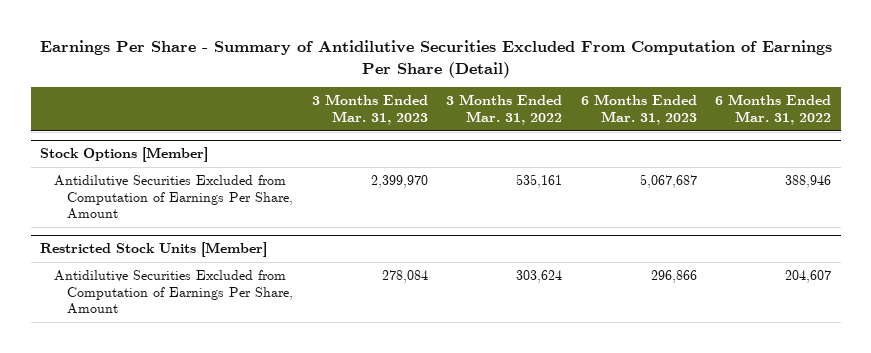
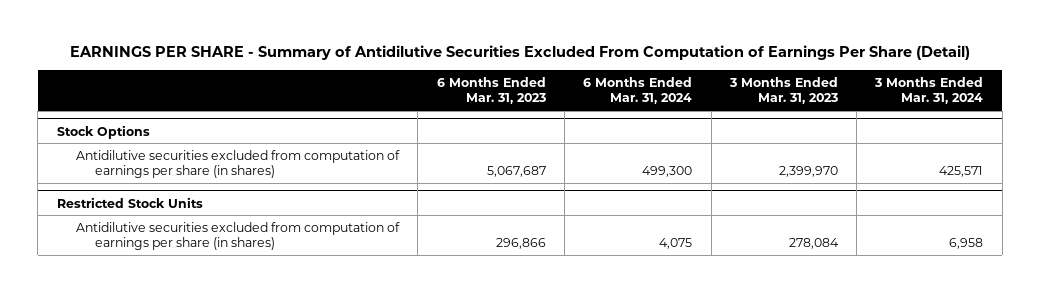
- Earnings Per Share - Summary of Antidilutive Securities Excluded From Computation of Earnings Per Share (Detail)
+ EARNINGS PER SHARE - Summary of Antidilutive Securities Excluded From Computation of Earnings Per Share (Detail)
- | 3 Months Ended Mar. 31, 2023 | 3 Months Ended Mar. 31, 2022 | 6 Months Ended Mar. 31, 2023 | 6 Months Ended Mar. 31, 2022
+ | 6 Months Ended Mar. 31, 2023 | 6 Months Ended Mar. 31, 2024 | 3 Months Ended Mar. 31, 2023 | 3 Months Ended Mar. 31, 2024
- Stock Options [Member]
- Antidilutive Securities Excluded from Computation of Earnings Per Share, Amount | 2,399,970 | 535,161 | 5,067,687 | 388,946
- Restricted Stock Units [Member]
- Antidilutive Securities Excluded from Computation of Earnings Per Share, Amount | 278,084 | 303,624 | 296,866 | 204,607
+ Stock Options
+ Antidilutive securities excluded from computation of earnings per share (in shares) | 5,067,687 | 499,300 | 2,399,970 | 425,571
+ Restricted Stock Units
+ Antidilutive securities excluded from computation of earnings per share (in shares) | 296,866 | 4,075 | 278,084 | 6,958

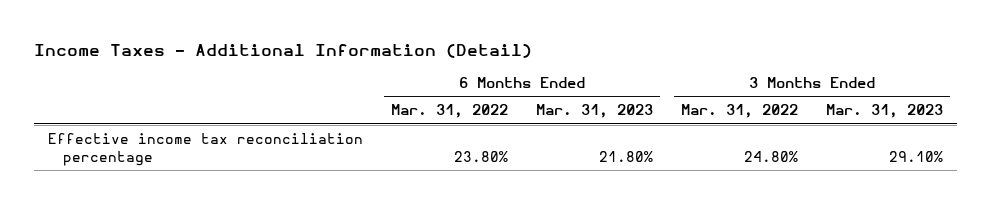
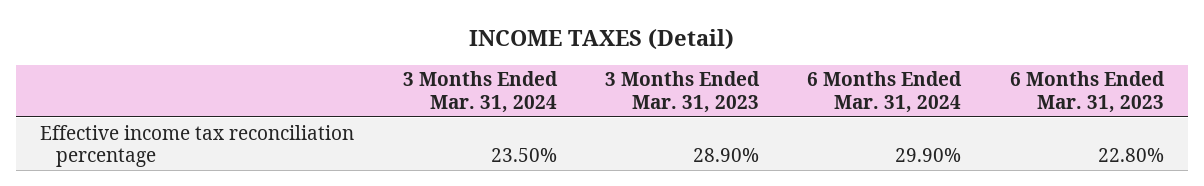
- Income Taxes - Additional Information (Detail)
+ INCOME TAXES (Detail)
- | 6 Months Ended Mar. 31, 2022 | 6 Months Ended Mar. 31, 2023 | 3 Months Ended Mar. 31, 2022 | 3 Months Ended Mar. 31, 2023
+ | 3 Months Ended Mar. 31, 2024 | 3 Months Ended Mar. 31, 2023 | 6 Months Ended Mar. 31, 2024 | 6 Months Ended Mar. 31, 2023
- Effective income tax reconciliation percentage | 23.80% | 21.80% | 24.80% | 29.10%
+ Effective income tax reconciliation percentage | 23.50% | 28.90% | 29.90% | 22.80%

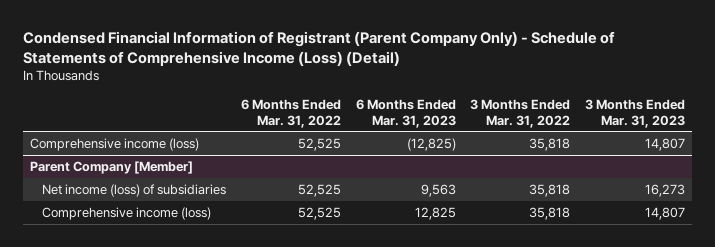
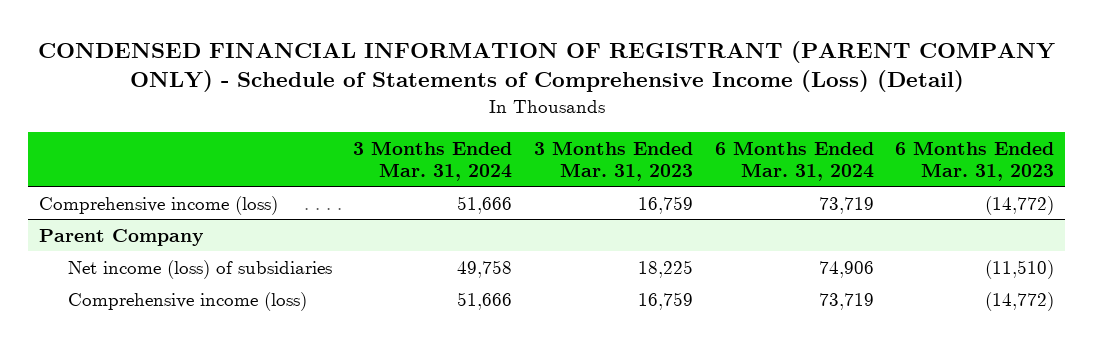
- Condensed Financial Information of Registrant (Parent Company Only) - Schedule of Statements of Comprehensive Income (Loss) (Detail)
+ CONDENSED FINANCIAL INFORMATION OF REGISTRANT (PARENT COMPANY ONLY) - Schedule of Statements of Comprehensive Income (Loss) (Detail)
- | 6 Months Ended Mar. 31, 2022 | 6 Months Ended Mar. 31, 2023 | 3 Months Ended Mar. 31, 2022 | 3 Months Ended Mar. 31, 2023
+ | 3 Months Ended Mar. 31, 2024 | 3 Months Ended Mar. 31, 2023 | 6 Months Ended Mar. 31, 2024 | 6 Months Ended Mar. 31, 2023
- Comprehensive income (loss) | 52,525 | (12,825) | 35,818 | 14,807
- Parent Company [Member]
- Net income (loss) of subsidiaries | 52,525 | 9,563 | 35,818 | 16,273
- Comprehensive income (loss) | 52,525 | 12,825 | 35,818 | 14,807
+ Comprehensive income (loss) | 51,666 | 16,759 | 73,719 | (14,772)
+ Parent Company
+ Net income (loss) of subsidiaries | 49,758 | 18,225 | 74,906 | (11,510)
+ Comprehensive income (loss) | 51,666 | 16,759 | 73,719 | (14,772)

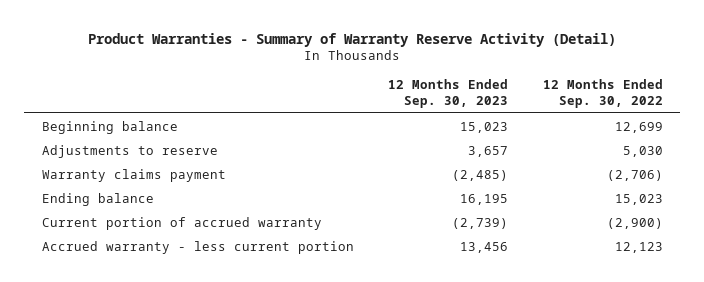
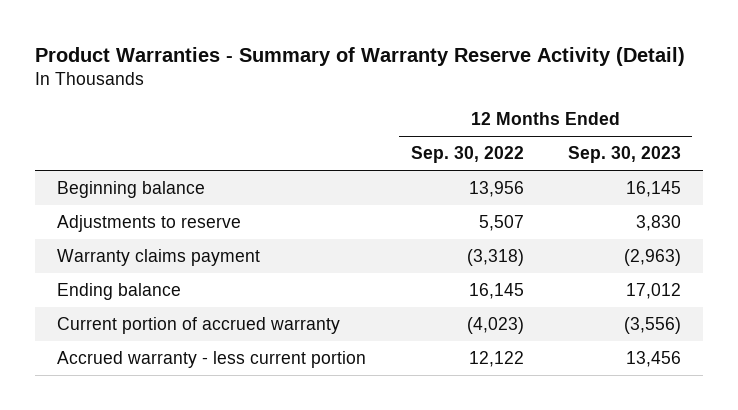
- | 12 Months Ended Sep. 30, 2023 | 12 Months Ended Sep. 30, 2022
+ | 12 Months Ended Sep. 30, 2022 | 12 Months Ended Sep. 30, 2023
- Beginning balance | 15,023 | 12,699
- Adjustments to reserve | 3,657 | 5,030
- Warranty claims payment | (2,485) | (2,706)
- Ending balance | 16,195 | 15,023
- Current portion of accrued warranty | (2,739) | (2,900)
- Accrued warranty - less current portion | 13,456 | 12,123
+ Beginning balance | 13,956 | 16,145
+ Adjustments to reserve | 5,507 | 3,830
+ Warranty claims payment | (3,318) | (2,963)
+ Ending balance | 16,145 | 17,012
+ Current portion of accrued warranty | (4,023) | (3,556)
+ Accrued warranty - less current portion | 12,122 | 13,456

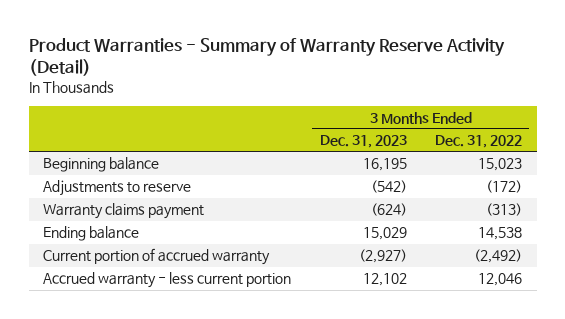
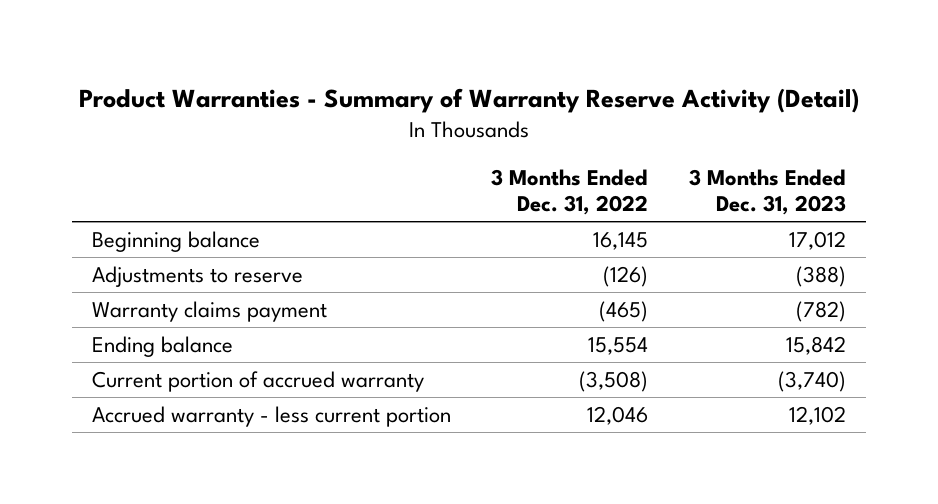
- | 3 Months Ended Dec. 31, 2023 | 3 Months Ended Dec. 31, 2022
+ | 3 Months Ended Dec. 31, 2022 | 3 Months Ended Dec. 31, 2023
- Beginning balance | 16,195 | 15,023
- Adjustments to reserve | (542) | (172)
- Warranty claims payment | (624) | (313)
- Ending balance | 15,029 | 14,538
- Current portion of accrued warranty | (2,927) | (2,492)
+ Beginning balance | 16,145 | 17,012
+ Adjustments to reserve | (126) | (388)
+ Warranty claims payment | (465) | (782)
+ Ending balance | 15,554 | 15,842
+ Current portion of accrued warranty | (3,508) | (3,740)

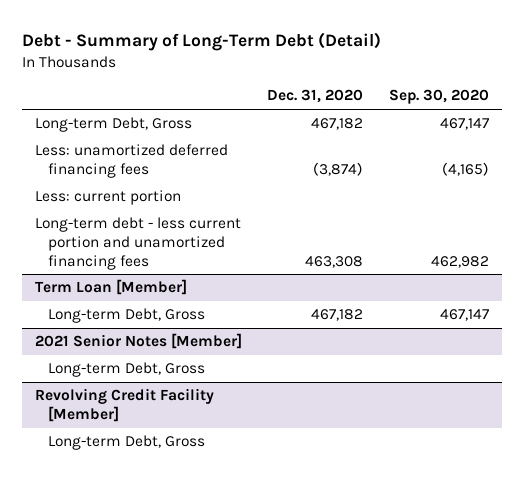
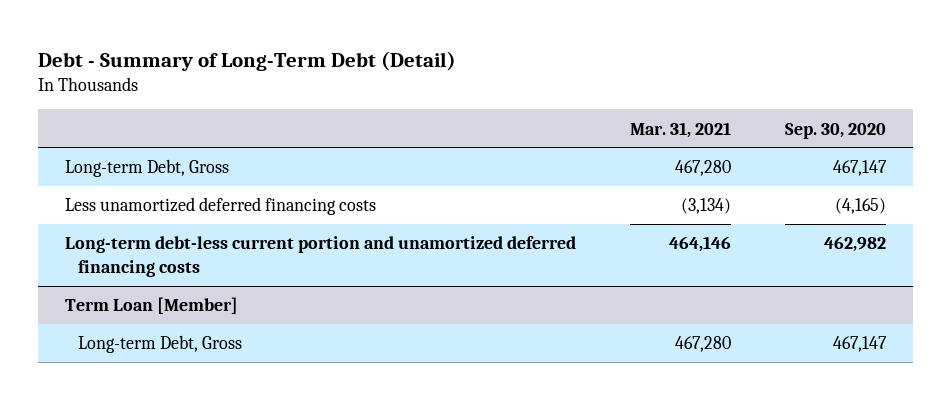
- | Dec. 31, 2020 | Sep. 30, 2020
+ | Mar. 31, 2021 | Sep. 30, 2020
- Less: unamortized deferred financing fees | (3,874) | (4,165)
- Less: current portion
- Long-term debt - less current portion and unamortized financing fees | 463,308 | 462,982
+ Less unamortized deferred financing costs | (3,134) | (4,165)
+ Long-term debt-less current portion and unamortized deferred financing costs | 464,146 | 462,982
- 2021 Senior Notes [Member]
- Long-term Debt, Gross
- Revolving Credit Facility [Member]
- Long-term Debt, Gross

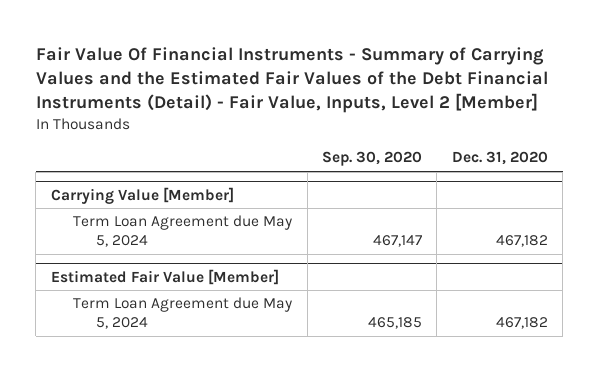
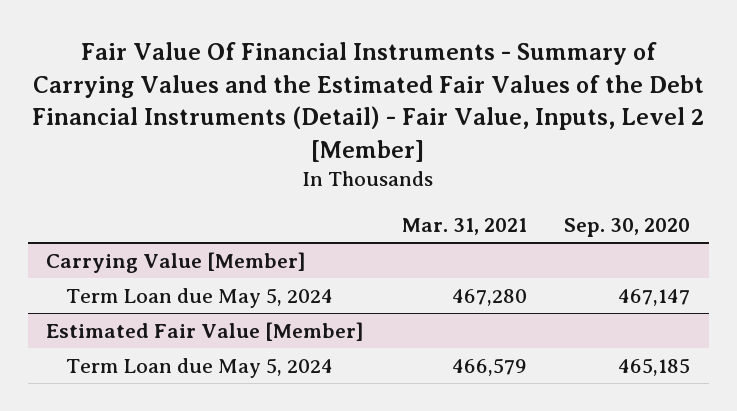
- | Sep. 30, 2020 | Dec. 31, 2020
+ | Mar. 31, 2021 | Sep. 30, 2020
@ Carrying Value [Member]
- Term Loan Agreement due May 5, 2024 | 467,147 | 467,182
+ Term Loan due May 5, 2024 | 467,280 | 467,147
@ Estimated Fair Value [Member]
- Term Loan Agreement due May 5, 2024 | 465,185 | 467,182
+ Term Loan due May 5, 2024 | 466,579 | 465,185

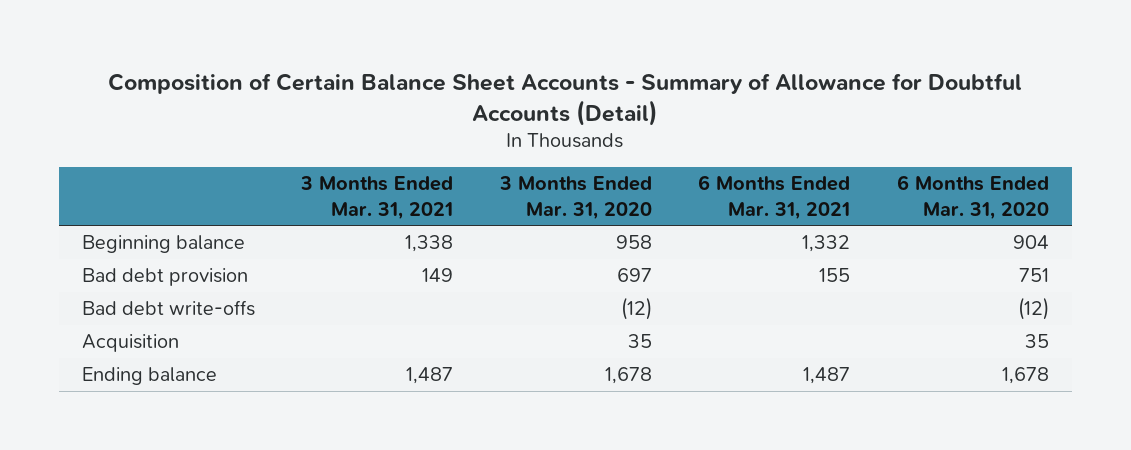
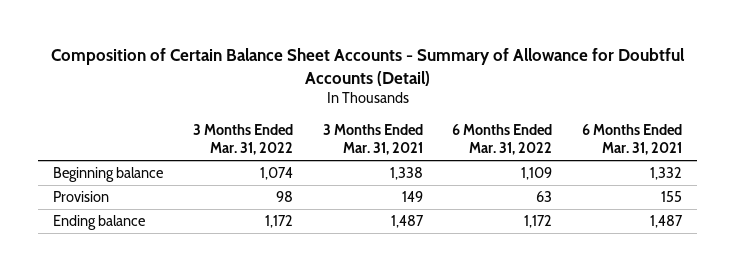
- | 3 Months Ended Mar. 31, 2021 | 3 Months Ended Mar. 31, 2020 | 6 Months Ended Mar. 31, 2021 | 6 Months Ended Mar. 31, 2020
+ | 3 Months Ended Mar. 31, 2022 | 3 Months Ended Mar. 31, 2021 | 6 Months Ended Mar. 31, 2022 | 6 Months Ended Mar. 31, 2021
- Bad debt provision | 149 | 697 | 155 | 751
- Bad debt write-offs | | (12) | | (12)
- Acquisition | | 35 | | 35
+ Provision | 98 | 149 | 63 | 155

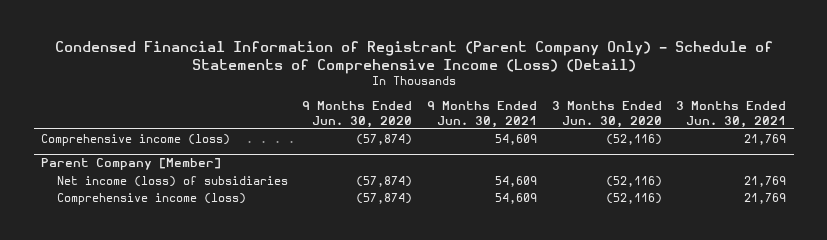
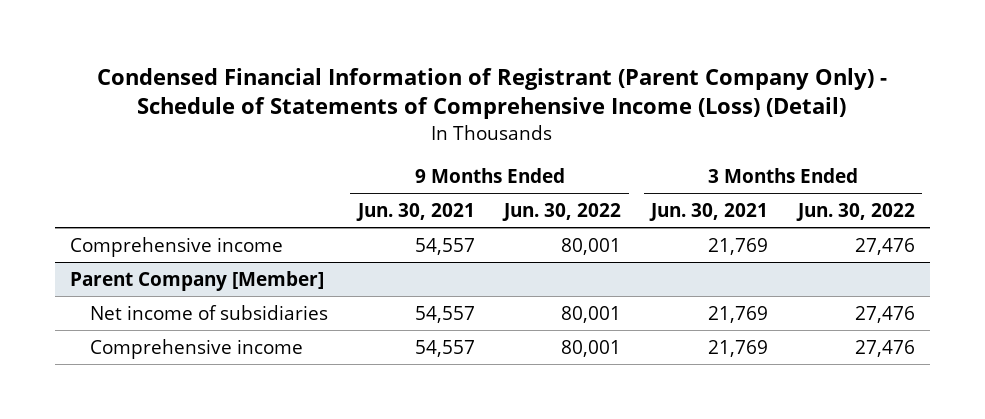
- | 9 Months Ended Jun. 30, 2020 | 9 Months Ended Jun. 30, 2021 | 3 Months Ended Jun. 30, 2020 | 3 Months Ended Jun. 30, 2021
+ | 9 Months Ended Jun. 30, 2021 | 9 Months Ended Jun. 30, 2022 | 3 Months Ended Jun. 30, 2021 | 3 Months Ended Jun. 30, 2022
- Comprehensive income (loss) | (57,874) | 54,609 | (52,116) | 21,769
+ Comprehensive income | 54,557 | 80,001 | 21,769 | 27,476
@ Parent Company [Member]
- Net income (loss) of subsidiaries | (57,874) | 54,609 | (52,116) | 21,769
- Comprehensive income (loss) | (57,874) | 54,609 | (52,116) | 21,769
+ Net income of subsidiaries | 54,557 | 80,001 | 21,769 | 27,476
+ Comprehensive income | 54,557 | 80,001 | 21,769 | 27,476

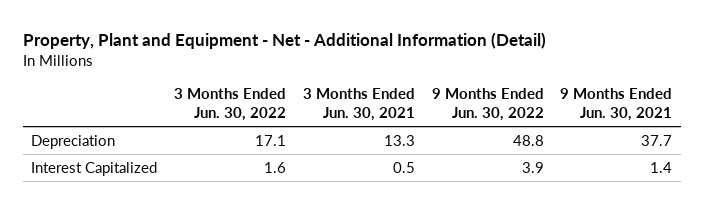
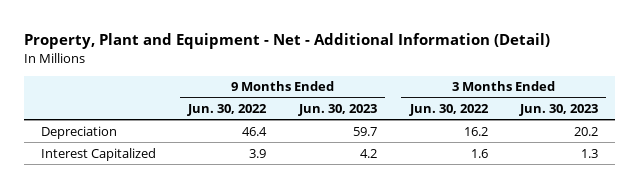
- | 3 Months Ended Jun. 30, 2022 | 3 Months Ended Jun. 30, 2021 | 9 Months Ended Jun. 30, 2022 | 9 Months Ended Jun. 30, 2021
+ | 9 Months Ended Jun. 30, 2022 | 9 Months Ended Jun. 30, 2023 | 3 Months Ended Jun. 30, 2022 | 3 Months Ended Jun. 30, 2023
- Depreciation | 17.1 | 13.3 | 48.8 | 37.7
+ Depreciation | 46.4 | 59.7 | 16.2 | 20.2

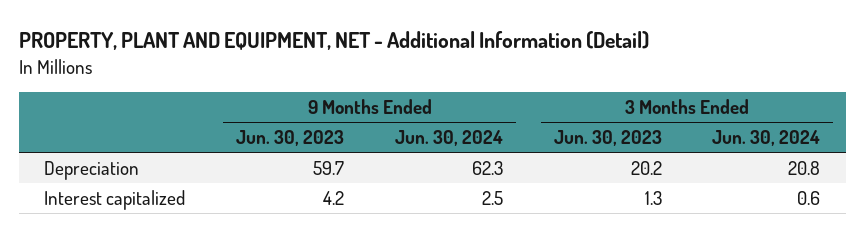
- Property, Plant and Equipment - Net - Additional Information (Detail)
+ PROPERTY, PLANT AND EQUIPMENT, NET - Additional Information (Detail)
- | 9 Months Ended Jun. 30, 2022 | 9 Months Ended Jun. 30, 2023 | 3 Months Ended Jun. 30, 2022 | 3 Months Ended Jun. 30, 2023
+ | 9 Months Ended Jun. 30, 2023 | 9 Months Ended Jun. 30, 2024 | 3 Months Ended Jun. 30, 2023 | 3 Months Ended Jun. 30, 2024
- Interest Capitalized | 3.9 | 4.2 | 1.6 | 1.3
+ Interest capitalized | 4.2 | 2.5 | 1.3 | 0.6

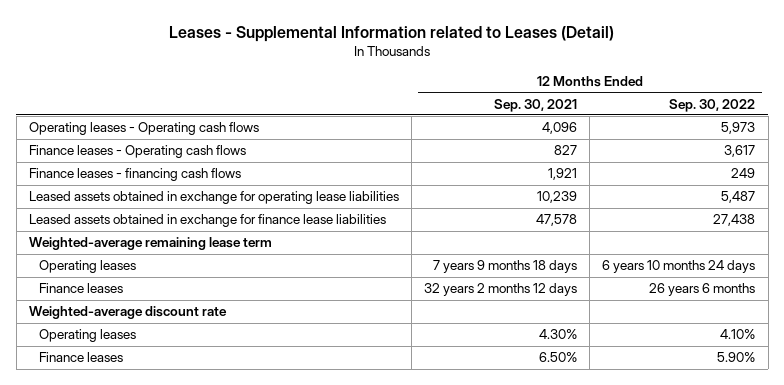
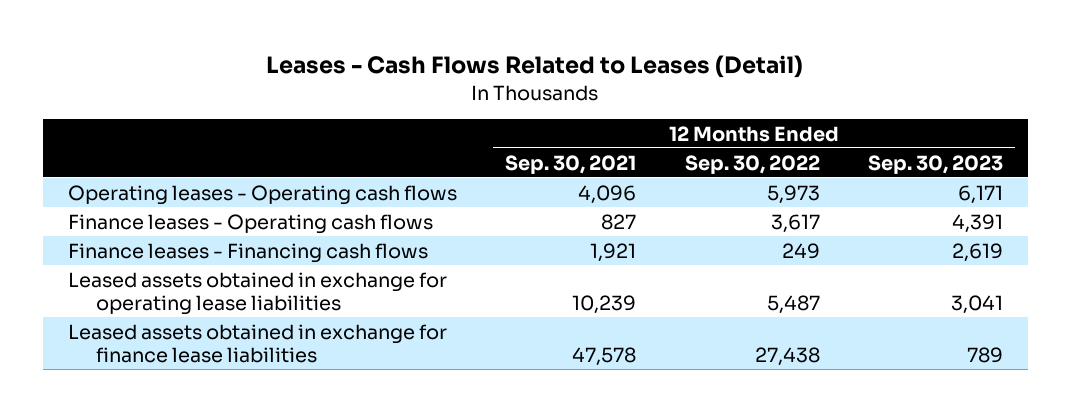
- Leases - Supplemental Information related to Leases (Detail)
+ Leases - Cash Flows Related to Leases (Detail)
- | 12 Months Ended Sep. 30, 2021 | 12 Months Ended Sep. 30, 2022
+ | 12 Months Ended Sep. 30, 2021 | 12 Months Ended Sep. 30, 2022 | 12 Months Ended Sep. 30, 2023
- Finance leases - financing cash flows | 1,921 | 249
+ Finance leases - Financing cash flows | 1,921 | 249 | 2,619
- Weighted-average remaining lease term
- Operating leases | 7 years 9 months 18 days | 6 years 10 months 24 days
- Finance leases | 32 years 2 months 12 days | 26 years 6 months
- Weighted-average discount rate
- Operating leases | 4.30% | 4.10%
- Finance leases | 6.50% | 5.90%

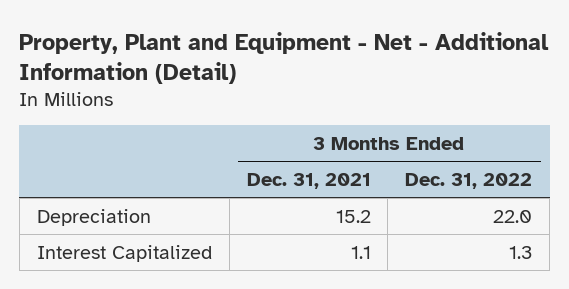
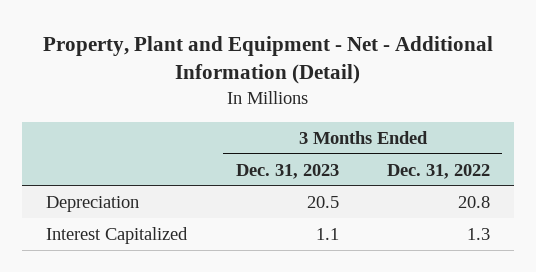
- | 3 Months Ended Dec. 31, 2021 | 3 Months Ended Dec. 31, 2022
+ | 3 Months Ended Dec. 31, 2023 | 3 Months Ended Dec. 31, 2022
- Depreciation | 15.2 | 22.0
+ Depreciation | 20.5 | 20.8

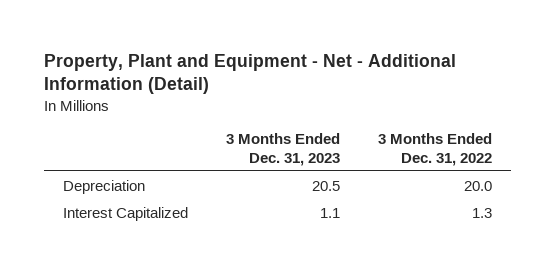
- Depreciation | 20.5 | 20.8
+ Depreciation | 20.5 | 20.0

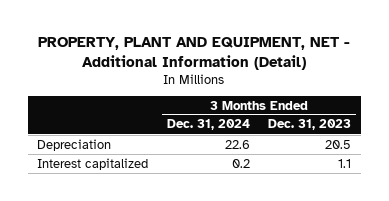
- Property, Plant and Equipment - Net - Additional Information (Detail)
+ PROPERTY, PLANT AND EQUIPMENT, NET - Additional Information (Detail)
- | 3 Months Ended Dec. 31, 2023 | 3 Months Ended Dec. 31, 2022
+ | 3 Months Ended Dec. 31, 2024 | 3 Months Ended Dec. 31, 2023
- Interest Capitalized | 1.1 | 1.3
+ Interest capitalized | 0.2 | 1.1

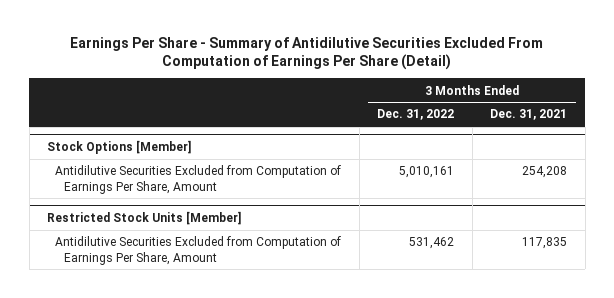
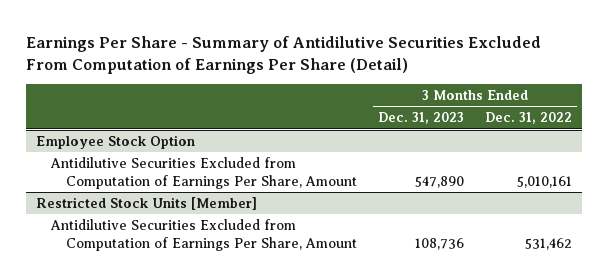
- | 3 Months Ended Dec. 31, 2022 | 3 Months Ended Dec. 31, 2021
+ | 3 Months Ended Dec. 31, 2023 | 3 Months Ended Dec. 31, 2022
- Stock Options [Member]
+ Employee Stock Option

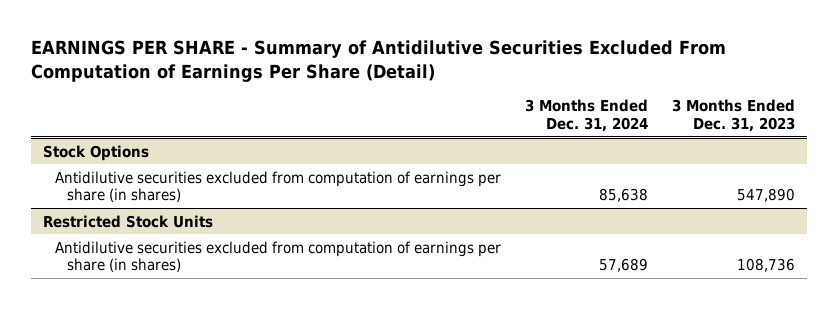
- Earnings Per Share - Summary of Antidilutive Securities Excluded From Computation of Earnings Per Share (Detail)
+ EARNINGS PER SHARE - Summary of Antidilutive Securities Excluded From Computation of Earnings Per Share (Detail)
- | 3 Months Ended Dec. 31, 2023 | 3 Months Ended Dec. 31, 2022
+ | 3 Months Ended Dec. 31, 2024 | 3 Months Ended Dec. 31, 2023
- Employee Stock Option
- Antidilutive Securities Excluded from Computation of Earnings Per Share, Amount | 547,890 | 5,010,161
- Restricted Stock Units [Member]
- Antidilutive Securities Excluded from Computation of Earnings Per Share, Amount | 108,736 | 531,462
+ Stock Options
+ Antidilutive securities excluded from computation of earnings per share (in shares) | 85,638 | 547,890
+ Restricted Stock Units
+ Antidilutive securities excluded from computation of earnings per share (in shares) | 57,689 | 108,736

